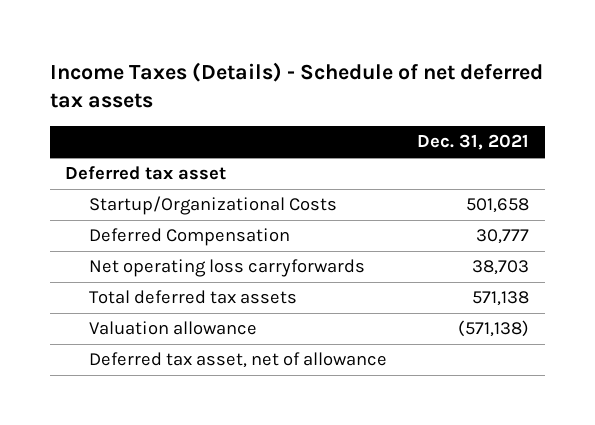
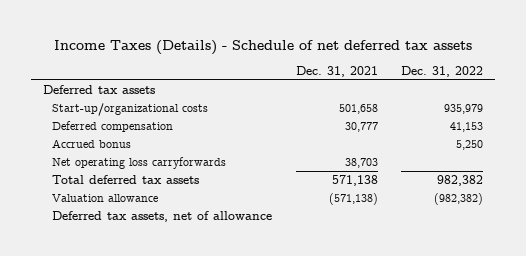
- | Dec. 31, 2021
+ | Dec. 31, 2021 | Dec. 31, 2022
- Deferred tax asset
- Startup/Organizational Costs | 501,658
- Deferred Compensation | 30,777
+ Deferred tax assets
+ Start-up/organizational costs | 501,658 | 935,979
+ Deferred compensation | 30,777 | 41,153
+ Accrued bonus | | 5,250
- Deferred tax asset, net of allowance
+ Deferred tax assets, net of allowance

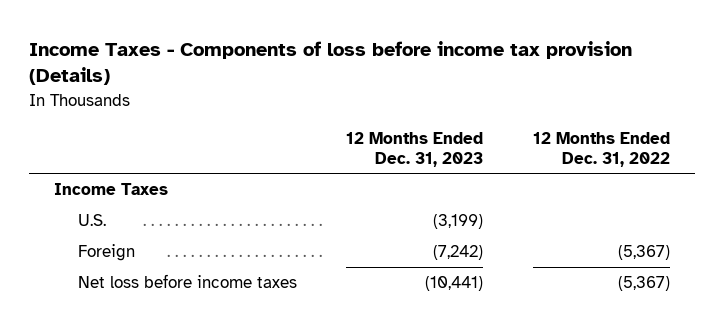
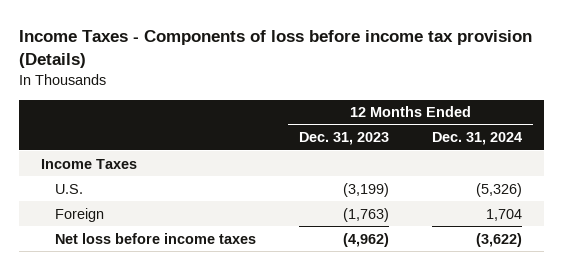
- | 12 Months Ended Dec. 31, 2023 | 12 Months Ended Dec. 31, 2022
+ | 12 Months Ended Dec. 31, 2023 | 12 Months Ended Dec. 31, 2024
- Foreign | (7,242) | (5,367)
- Net loss before income taxes | (10,441) | (5,367)
+ Foreign | (1,763) | 1,704
+ Net loss before income taxes | (4,962) | (3,622)

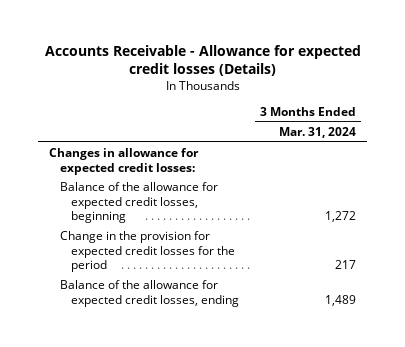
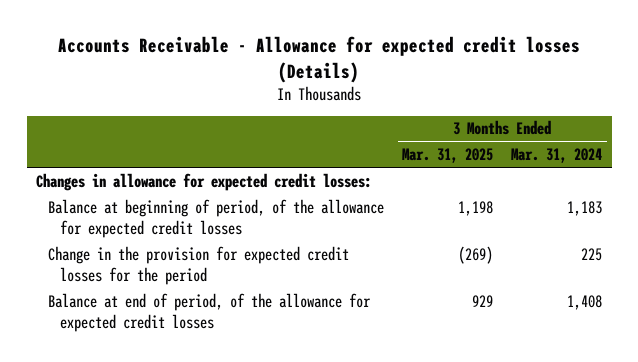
- | 3 Months Ended Mar. 31, 2024
+ | 3 Months Ended Mar. 31, 2025 | 3 Months Ended Mar. 31, 2024
- Balance of the allowance for expected credit losses, beginning | 1,272
- Change in the provision for expected credit losses for the period | 217
- Balance of the allowance for expected credit losses, ending | 1,489
+ Balance at beginning of period, of the allowance for expected credit losses | 1,198 | 1,183
+ Change in the provision for expected credit losses for the period | (269) | 225
+ Balance at end of period, of the allowance for expected credit losses | 929 | 1,408

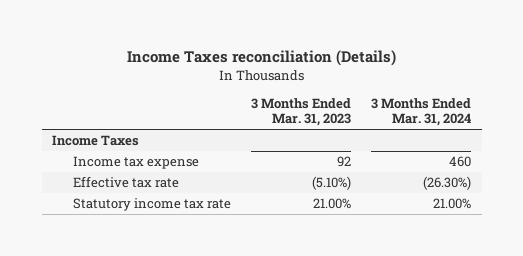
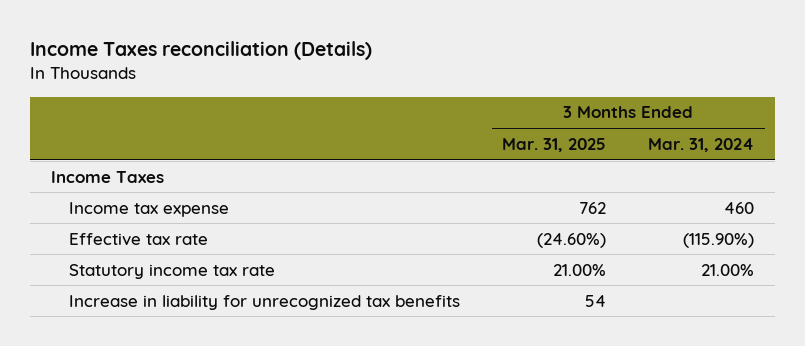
- | 3 Months Ended Mar. 31, 2023 | 3 Months Ended Mar. 31, 2024
+ | 3 Months Ended Mar. 31, 2025 | 3 Months Ended Mar. 31, 2024
- Effective tax rate | (5.10%) | (26.30%)
+ Effective tax rate | (24.60%) | (115.90%)
+ Increase in liability for unrecognized tax benefits | 54 |

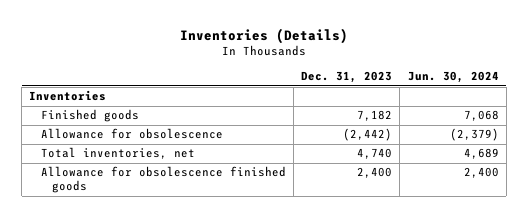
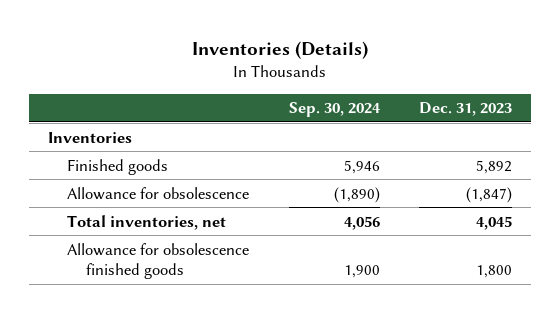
- | Dec. 31, 2023 | Jun. 30, 2024
+ | Sep. 30, 2024 | Dec. 31, 2023
- Finished goods | 7,182 | 7,068
- Allowance for obsolescence | (2,442) | (2,379)
- Total inventories, net | 4,740 | 4,689
- Allowance for obsolescence finished goods | 2,400 | 2,400
+ Finished goods | 5,946 | 5,892
+ Allowance for obsolescence | (1,890) | (1,847)
+ Total inventories, net | 4,056 | 4,045
+ Allowance for obsolescence finished goods | 1,900 | 1,800

